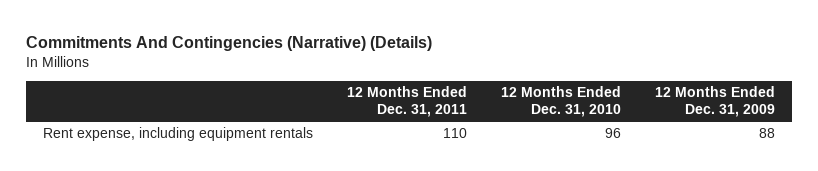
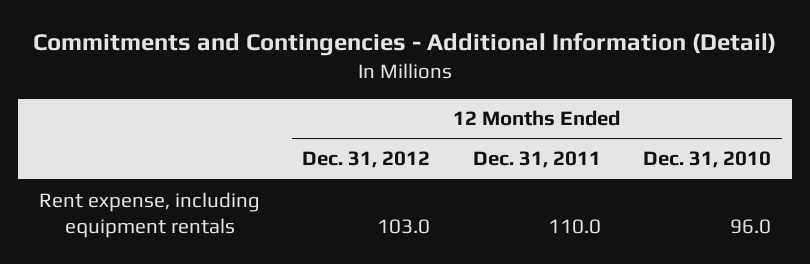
- Commitments And Contingencies (Narrative) (Details)
+ Commitments and Contingencies - Additional Information (Detail)
- | 12 Months Ended Dec. 31, 2011 | 12 Months Ended Dec. 31, 2010 | 12 Months Ended Dec. 31, 2009
+ | 12 Months Ended Dec. 31, 2012 | 12 Months Ended Dec. 31, 2011 | 12 Months Ended Dec. 31, 2010
- Rent expense, including equipment rentals | 110 | 96 | 88
+ Rent expense, including equipment rentals | 103.0 | 110.0 | 96.0

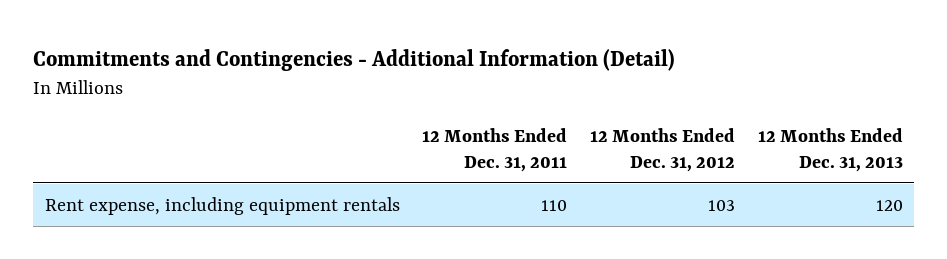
- | 12 Months Ended Dec. 31, 2012 | 12 Months Ended Dec. 31, 2011 | 12 Months Ended Dec. 31, 2010
+ | 12 Months Ended Dec. 31, 2011 | 12 Months Ended Dec. 31, 2012 | 12 Months Ended Dec. 31, 2013
- Rent expense, including equipment rentals | 103.0 | 110.0 | 96.0
+ Rent expense, including equipment rentals | 110 | 103 | 120

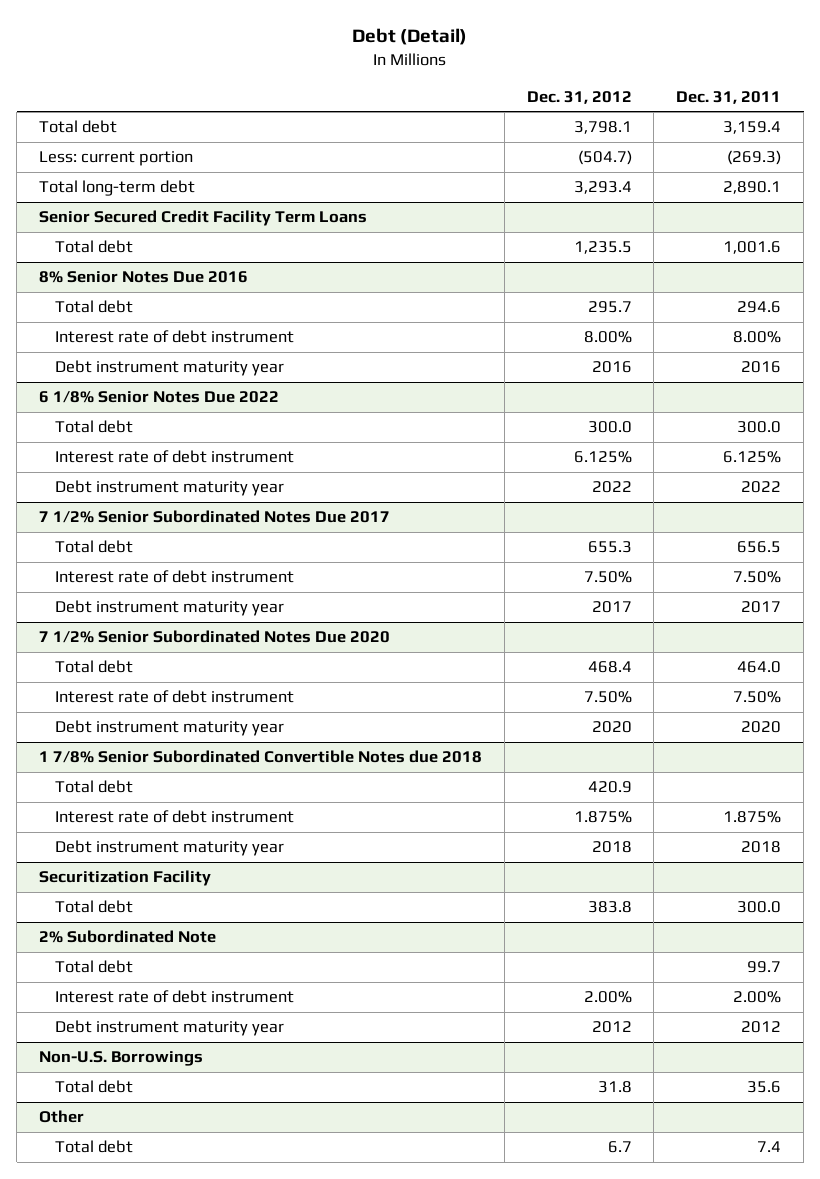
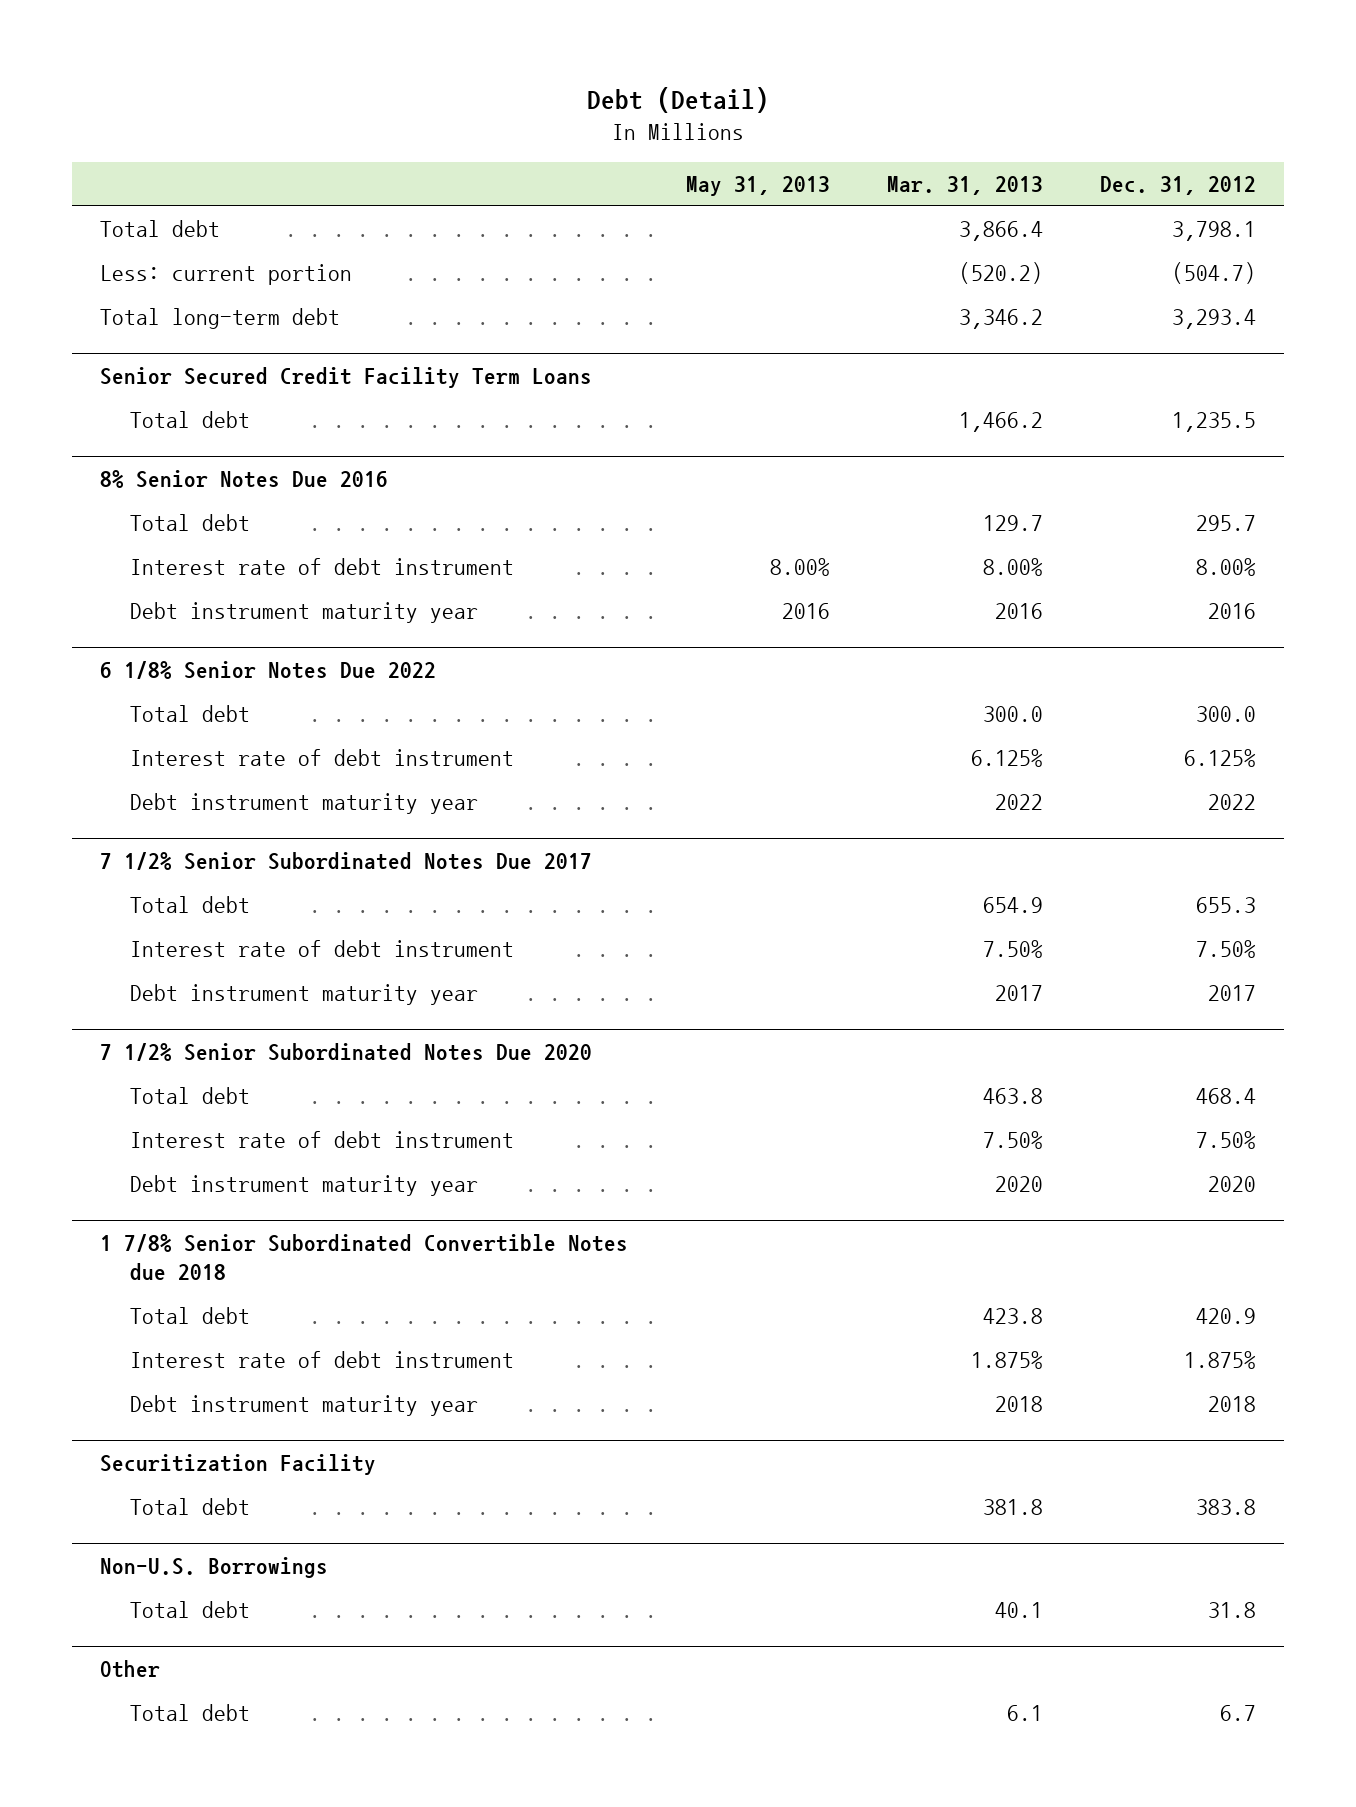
- | Dec. 31, 2012 | Dec. 31, 2011
+ | May 31, 2013 | Mar. 31, 2013 | Dec. 31, 2012
- 2% Subordinated Note
- Total debt | | 99.7
- Interest rate of debt instrument | 2.00% | 2.00%
- Debt instrument maturity year | 2012 | 2012

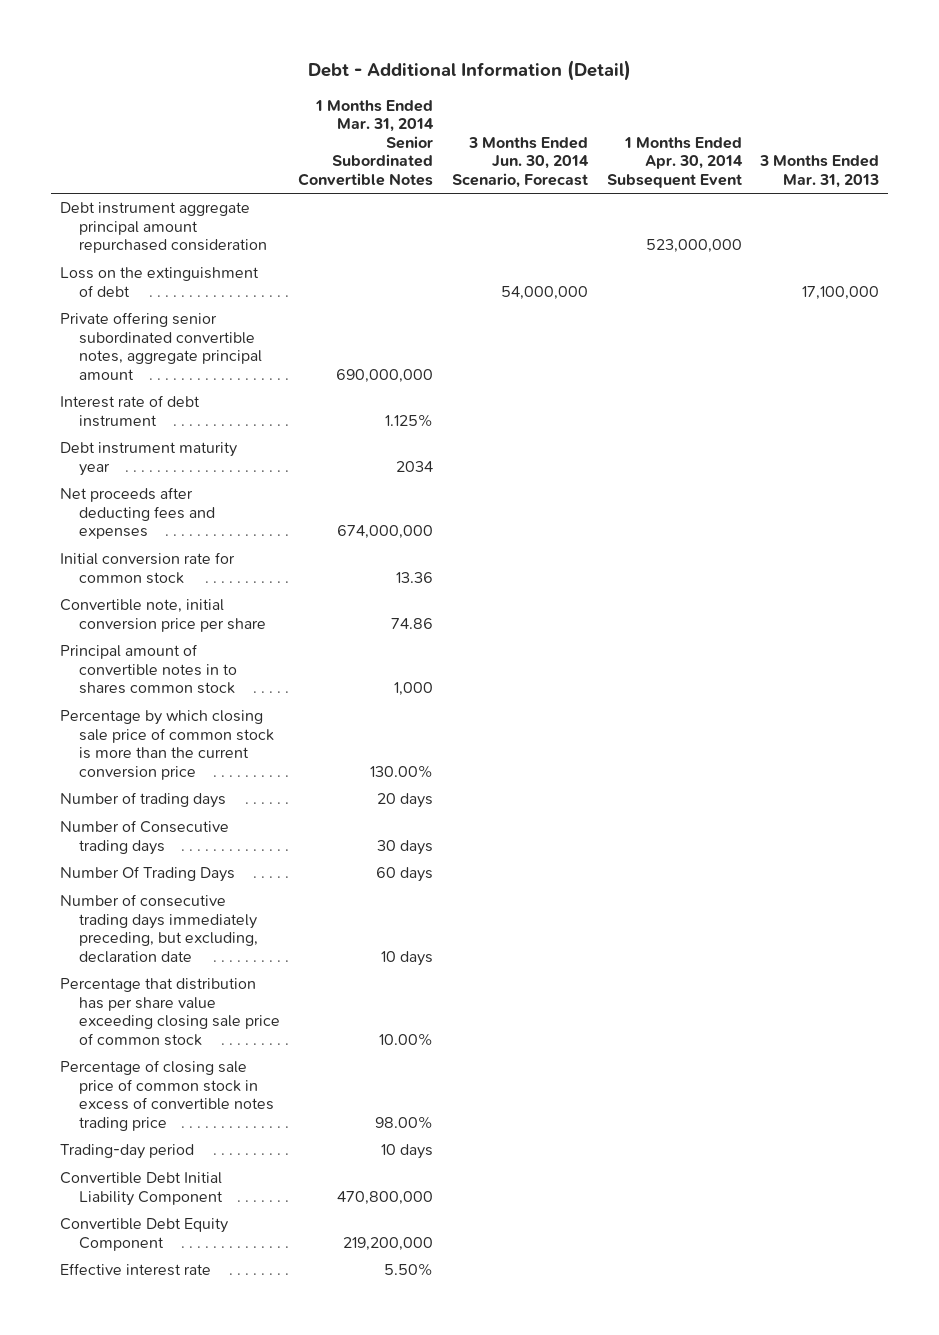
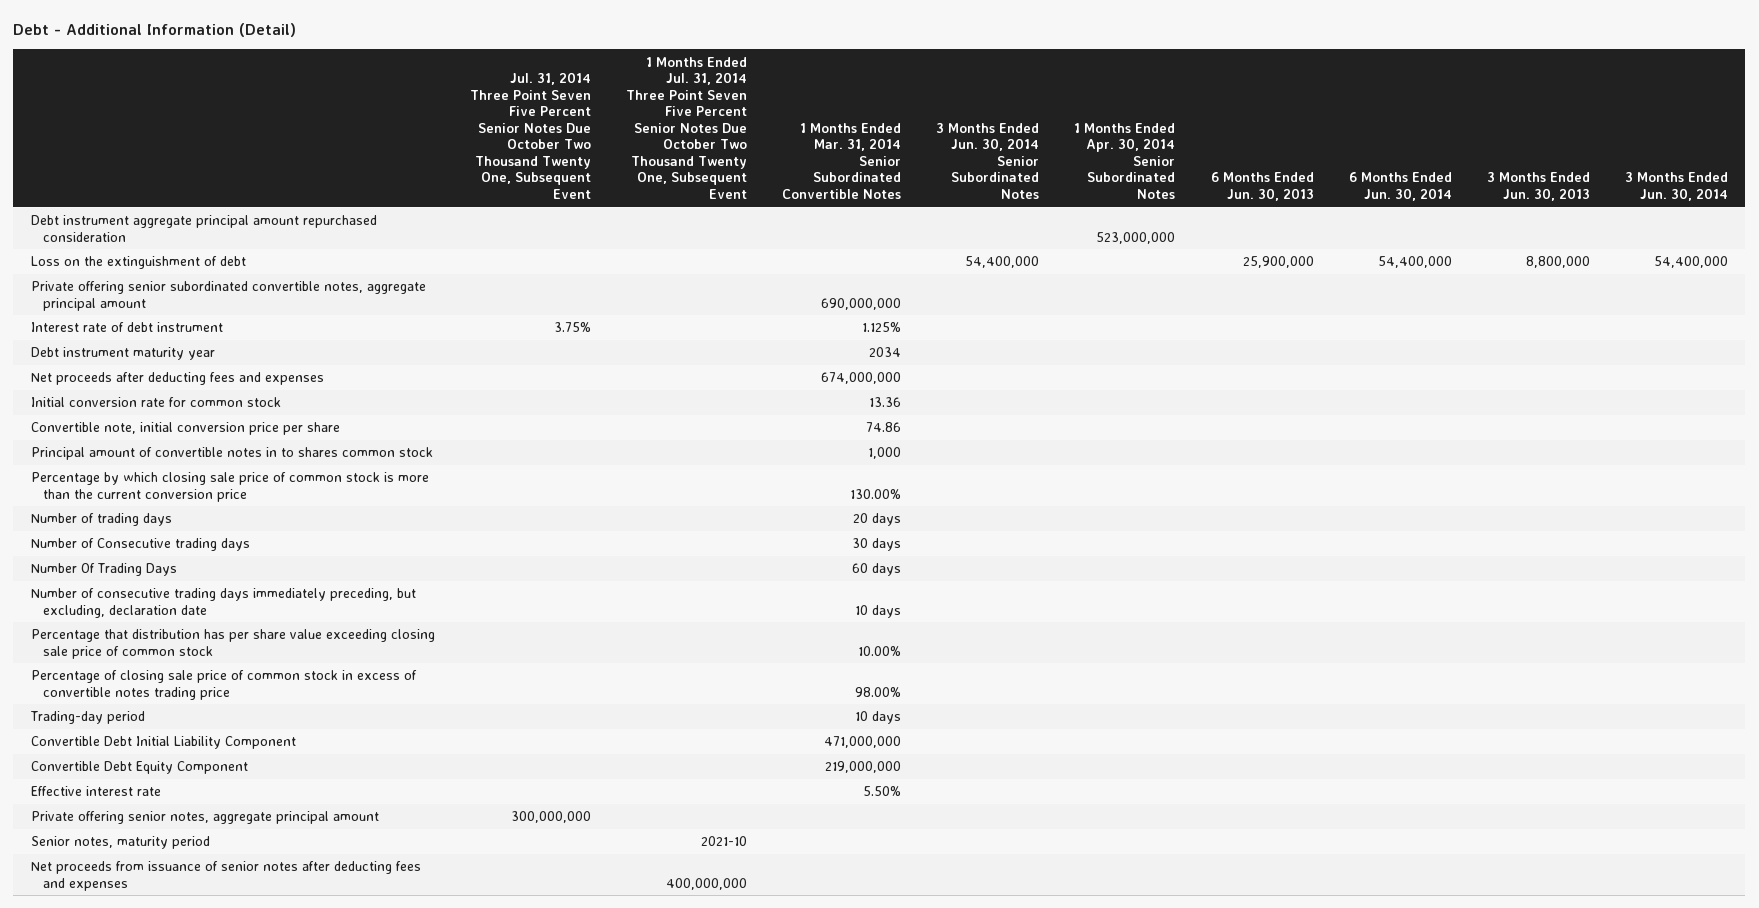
- | 1 Months Ended Mar. 31, 2014 Senior Subordinated Convertible Notes | 3 Months Ended Jun. 30, 2014 Scenario, Forecast | 1 Months Ended Apr. 30, 2014 Subsequent Event | 3 Months Ended Mar. 31, 2013
+ | Jul. 31, 2014 Three Point Seven Five Percent Senior Notes Due October Two Thousand Twenty One, Subsequent Event | 1 Months Ended Jul. 31, 2014 Three Point Seven Five Percent Senior Notes Due October Two Thousand Twenty One, Subsequent Event | 1 Months Ended Mar. 31, 2014 Senior Subordinated Convertible Notes | 3 Months Ended Jun. 30, 2014 Senior Subordinated Notes | 1 Months Ended Apr. 30, 2014 Senior Subordinated Notes | 6 Months Ended Jun. 30, 2013 | 6 Months Ended Jun. 30, 2014 | 3 Months Ended Jun. 30, 2013 | 3 Months Ended Jun. 30, 2014
- Convertible Debt Initial Liability Component | 470,800,000 | | |
- Convertible Debt Equity Component | 219,200,000 | | |
+ Convertible Debt Initial Liability Component | | | 471,000,000 | | | | | |
+ Convertible Debt Equity Component | | | 219,000,000 | | | | | |
+ Private offering senior notes, aggregate principal amount | 300,000,000 | | | | | | | |
+ Senior notes, maturity period | | 2021-10 | | | | | | |
+ Net proceeds from issuance of senior notes after deducting fees and expenses | | 400,000,000 | | | | | | |

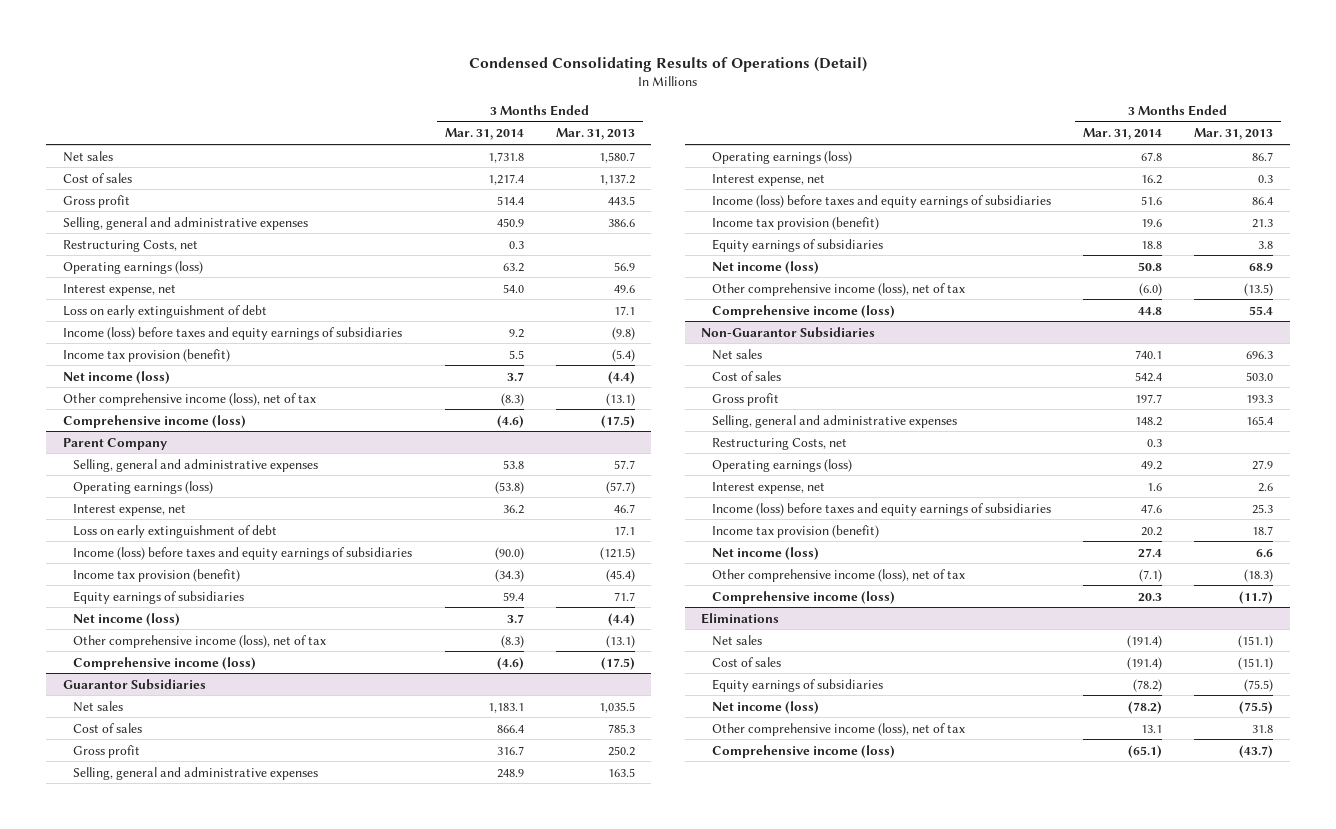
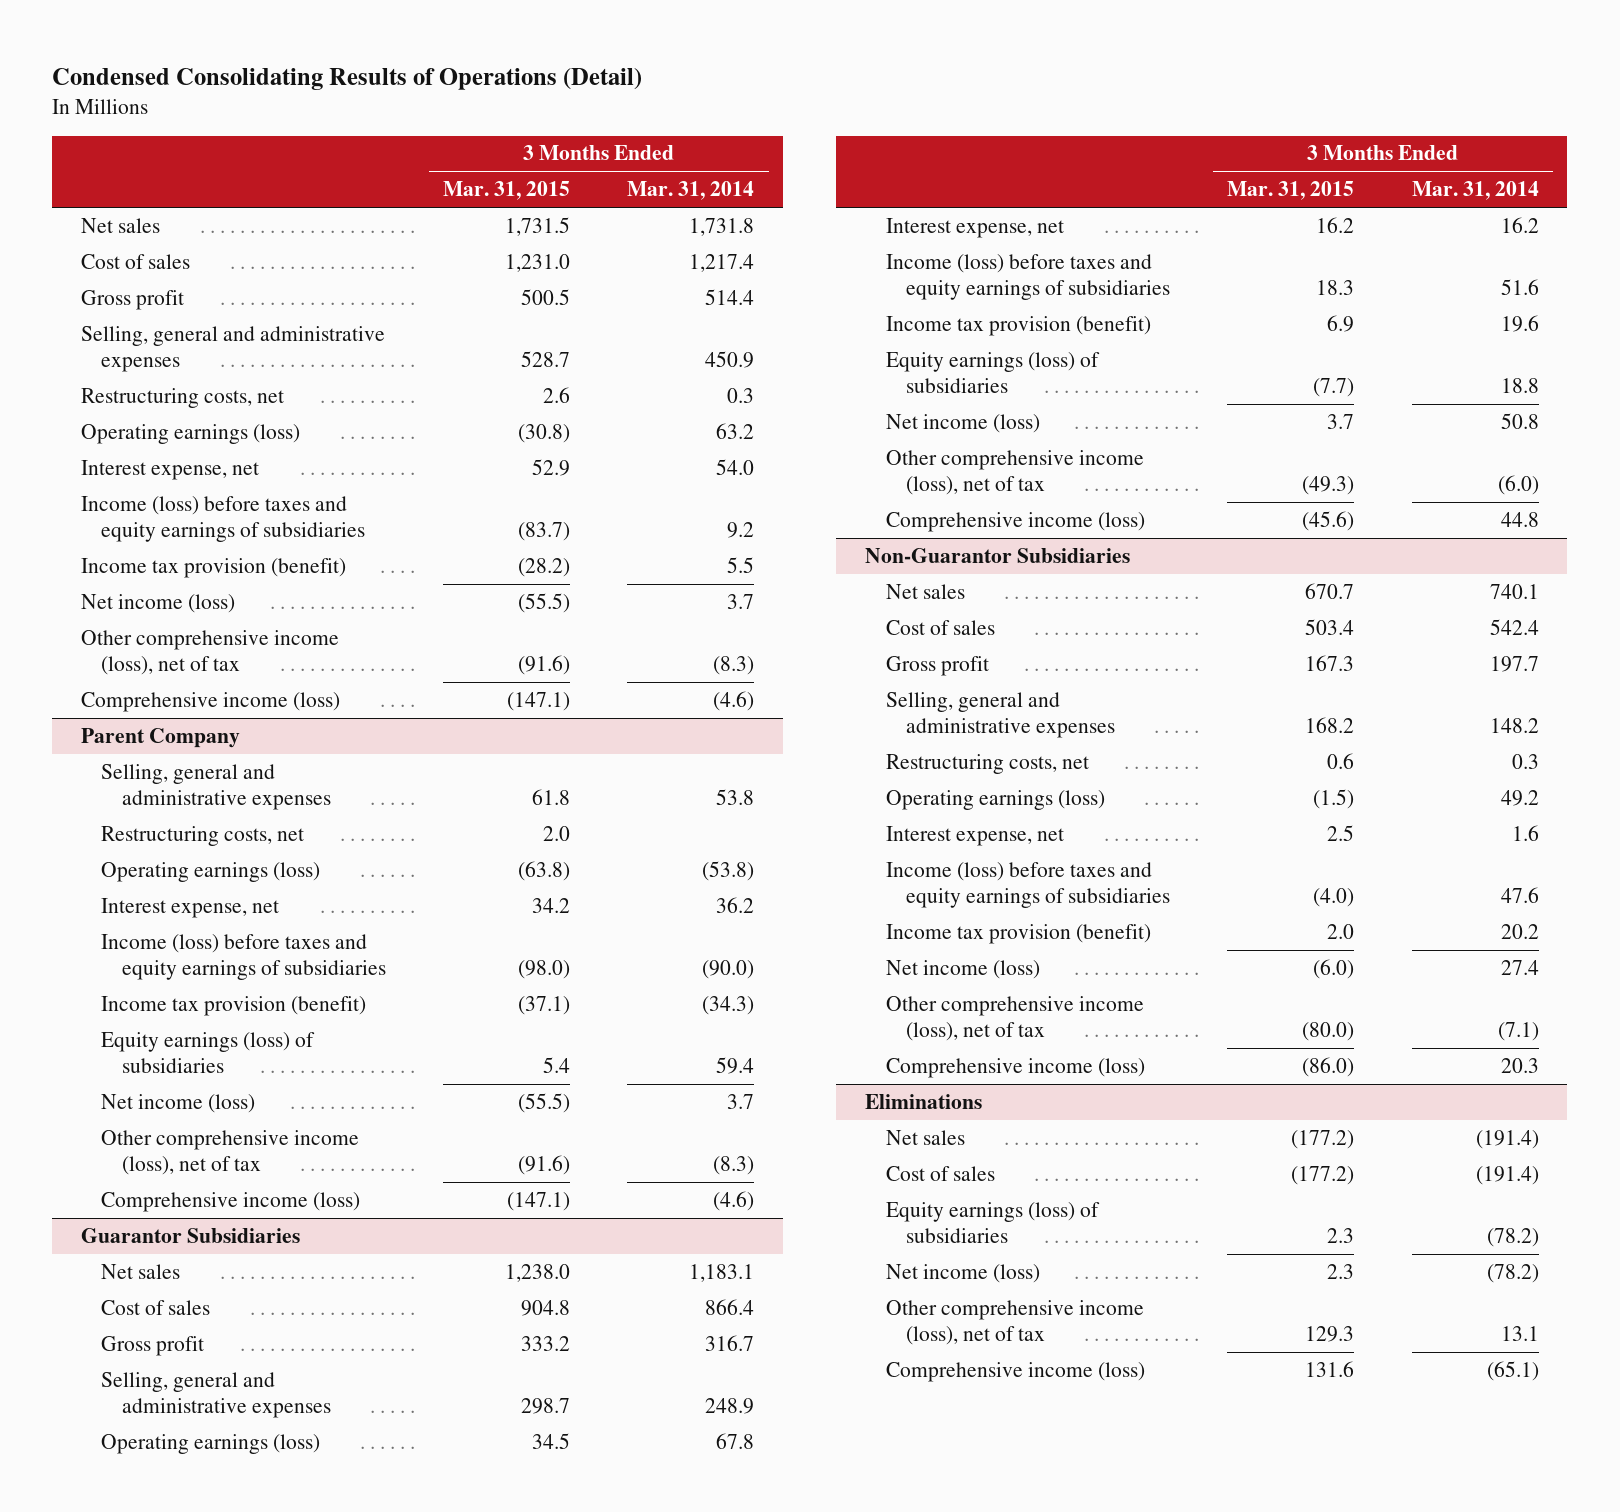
- | 3 Months Ended Mar. 31, 2014 | 3 Months Ended Mar. 31, 2013
+ | 3 Months Ended Mar. 31, 2015 | 3 Months Ended Mar. 31, 2014
- Restructuring Costs, net | 0.3 |
+ Restructuring costs, net | 2.6 | 0.3
- Loss on early extinguishment of debt | | 17.1
@ Parent Company
+ Restructuring costs, net | 2.0 |
- Loss on early extinguishment of debt | | 17.1
- Equity earnings of subsidiaries | 59.4 | 71.7
+ Equity earnings (loss) of subsidiaries | 5.4 | 59.4
@ Guarantor Subsidiaries
- Equity earnings of subsidiaries | 18.8 | 3.8
+ Equity earnings (loss) of subsidiaries | (7.7) | 18.8
@ Non-Guarantor Subsidiaries
- Restructuring Costs, net | 0.3 |
+ Restructuring costs, net | 0.6 | 0.3
@ Eliminations
- Equity earnings of subsidiaries | (78.2) | (75.5)
+ Equity earnings (loss) of subsidiaries | 2.3 | (78.2)

